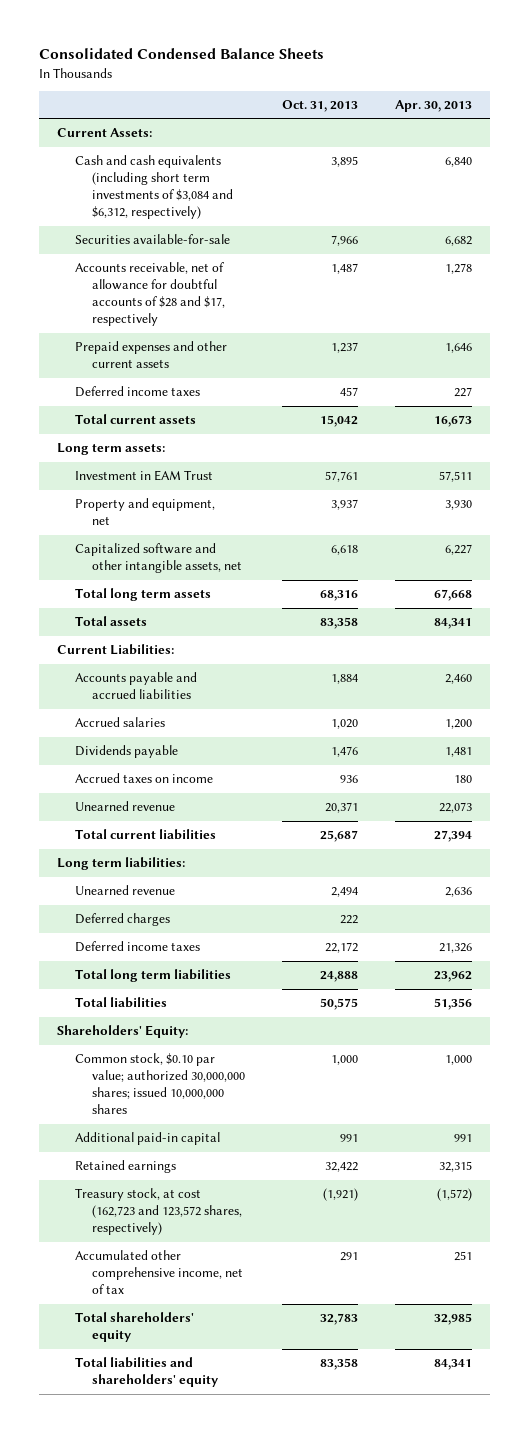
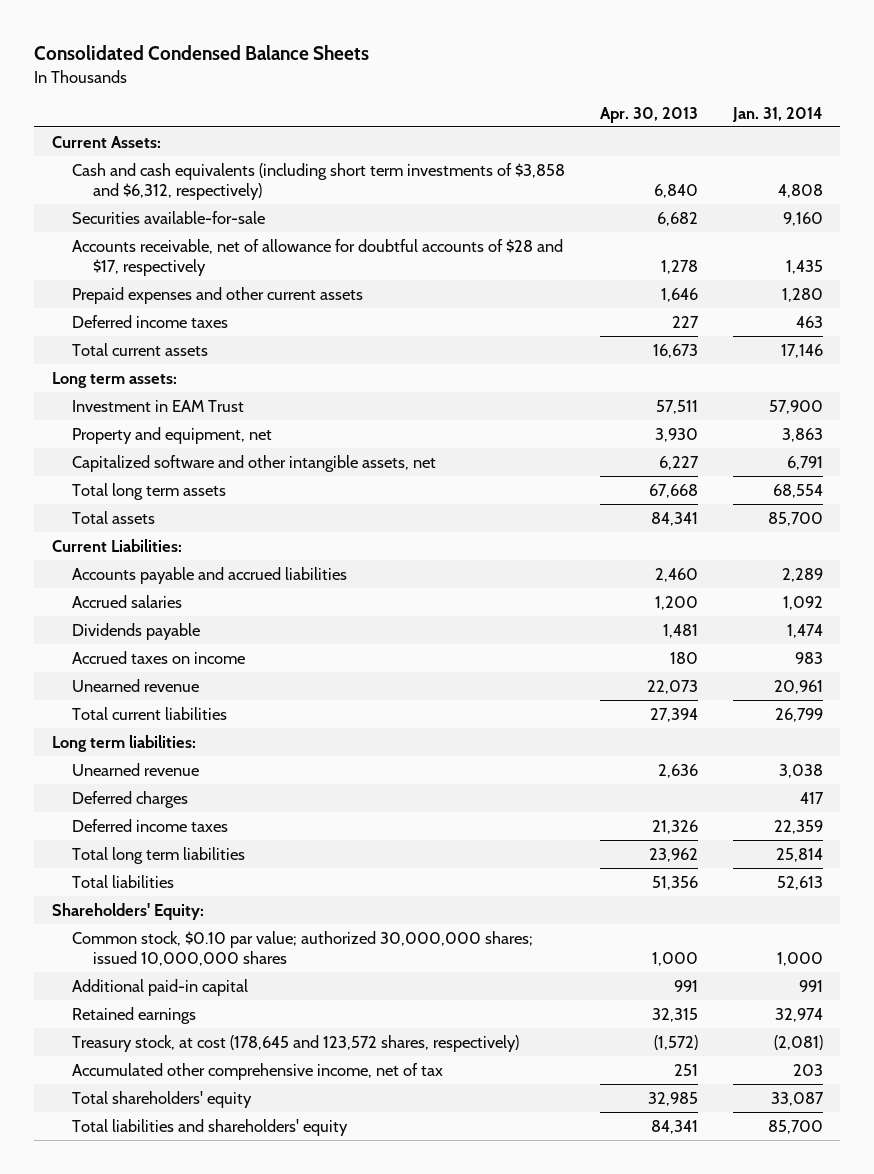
- | Oct. 31, 2013 | Apr. 30, 2013
+ | Apr. 30, 2013 | Jan. 31, 2014
- Cash and cash equivalents (including short term investments of $3,084 and $6,312, respectively) | 3,895 | 6,840
+ Cash and cash equivalents (including short term investments of $3,858 and $6,312, respectively) | 6,840 | 4,808
- Treasury stock, at cost (162,723 and 123,572 shares, respectively) | (1,921) | (1,572)
+ Treasury stock, at cost (178,645 and 123,572 shares, respectively) | (1,572) | (2,081)

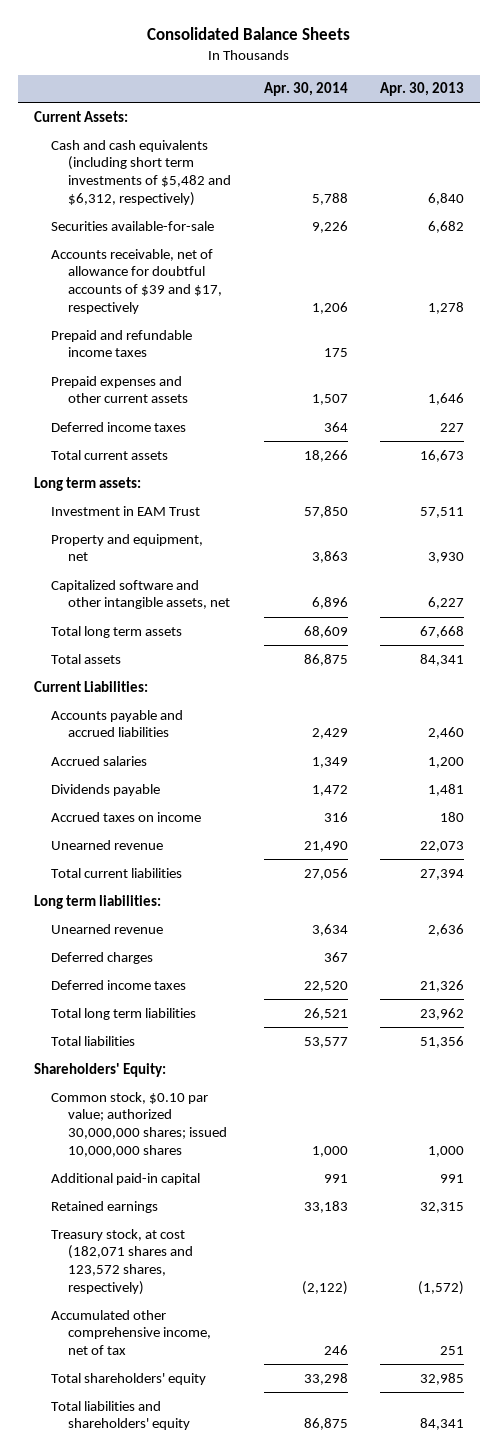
- Consolidated Condensed Balance Sheets
+ Consolidated Balance Sheets
- | Apr. 30, 2013 | Jan. 31, 2014
+ | Apr. 30, 2014 | Apr. 30, 2013
- Cash and cash equivalents (including short term investments of $3,858 and $6,312, respectively) | 6,840 | 4,808
+ Cash and cash equivalents (including short term investments of $5,482 and $6,312, respectively) | 5,788 | 6,840
- Accounts receivable, net of allowance for doubtful accounts of $28 and $17, respectively | 1,278 | 1,435
+ Accounts receivable, net of allowance for doubtful accounts of $39 and $17, respectively | 1,206 | 1,278
+ Prepaid and refundable income taxes | 175 |
- Treasury stock, at cost (178,645 and 123,572 shares, respectively) | (1,572) | (2,081)
+ Treasury stock, at cost (182,071 shares and 123,572 shares, respectively) | (2,122) | (1,572)

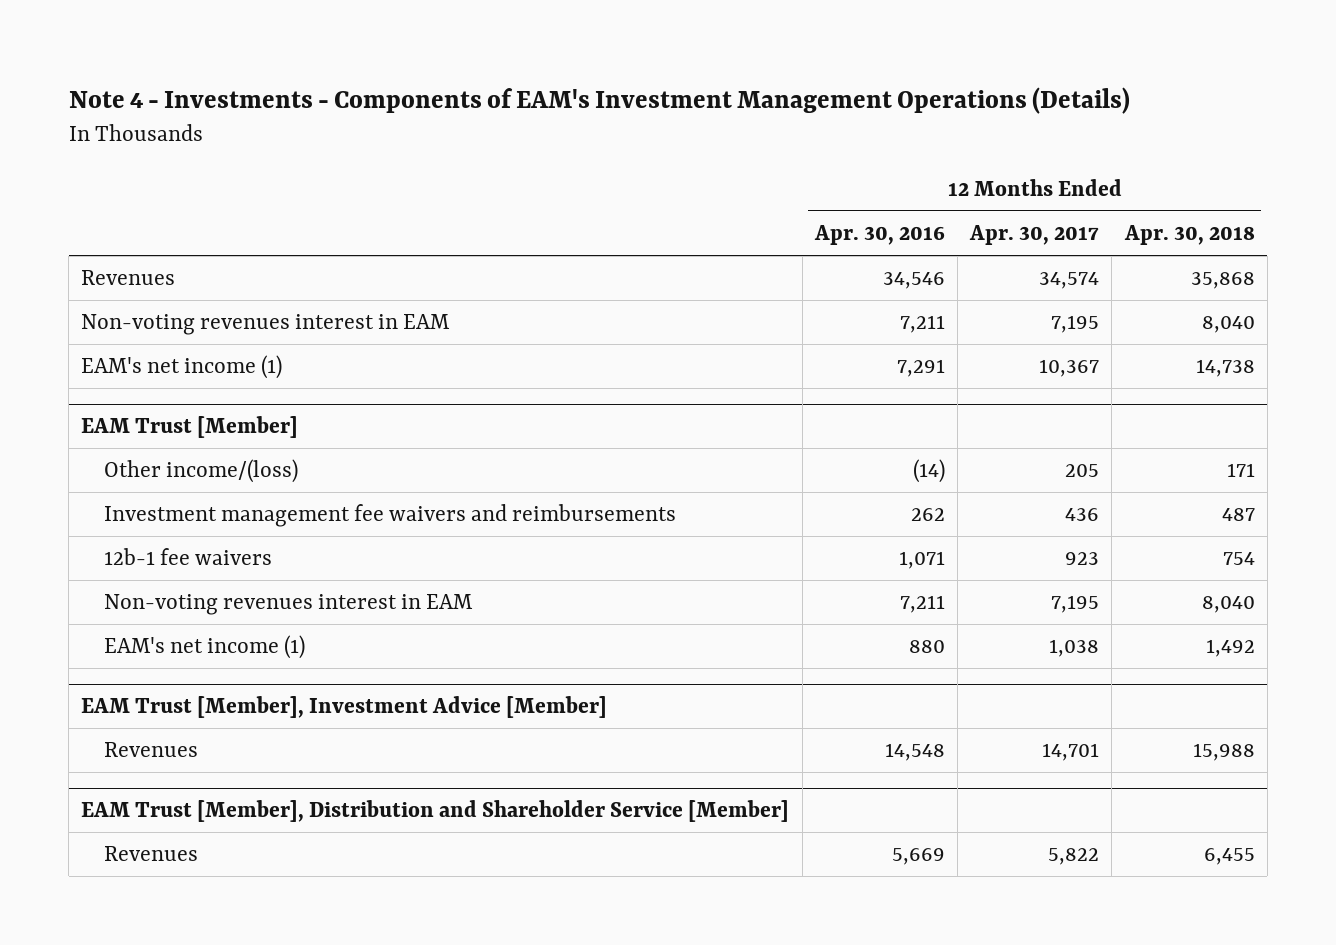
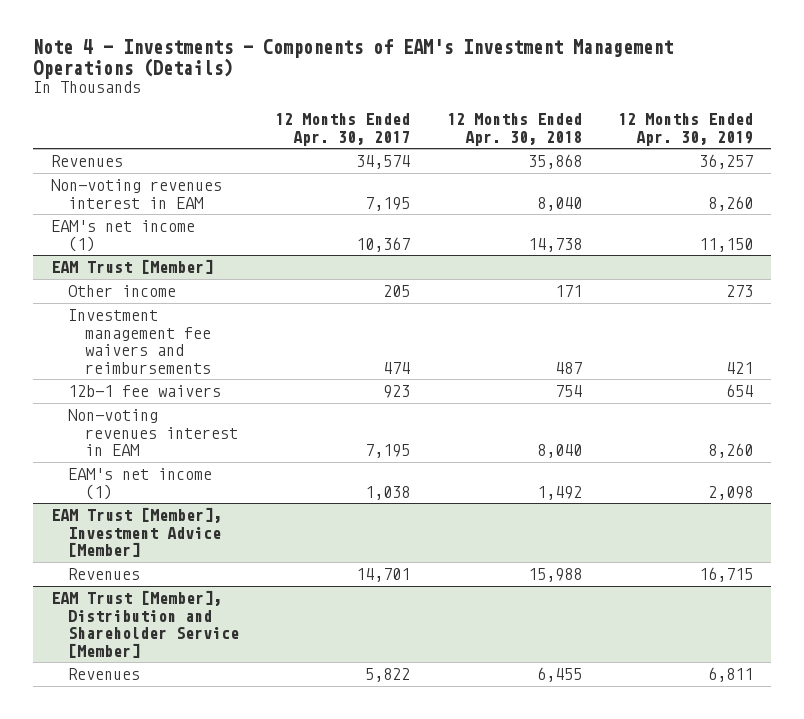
- | 12 Months Ended Apr. 30, 2016 | 12 Months Ended Apr. 30, 2017 | 12 Months Ended Apr. 30, 2018
+ | 12 Months Ended Apr. 30, 2017 | 12 Months Ended Apr. 30, 2018 | 12 Months Ended Apr. 30, 2019
@ EAM Trust [Member]
- Other income/(loss) | (14) | 205 | 171
- Investment management fee waivers and reimbursements | 262 | 436 | 487
+ Other income | 205 | 171 | 273
+ Investment management fee waivers and reimbursements | 474 | 487 | 421

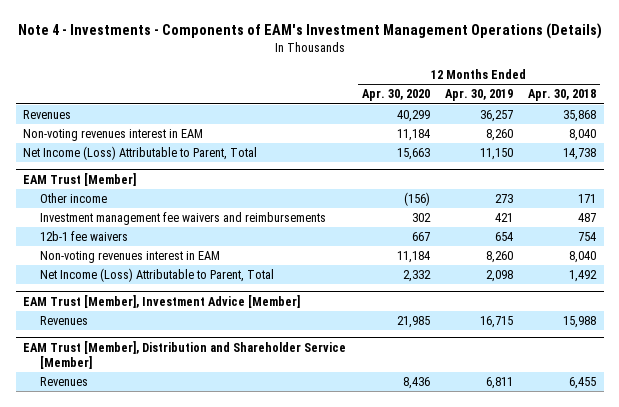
- | 12 Months Ended Apr. 30, 2017 | 12 Months Ended Apr. 30, 2018 | 12 Months Ended Apr. 30, 2019
+ | 12 Months Ended Apr. 30, 2020 | 12 Months Ended Apr. 30, 2019 | 12 Months Ended Apr. 30, 2018
- EAM's net income (1) | 10,367 | 14,738 | 11,150
+ Net Income (Loss) Attributable to Parent, Total | 15,663 | 11,150 | 14,738
@ EAM Trust [Member]
- EAM's net income (1) | 1,038 | 1,492 | 2,098
+ Net Income (Loss) Attributable to Parent, Total | 2,332 | 2,098 | 1,492

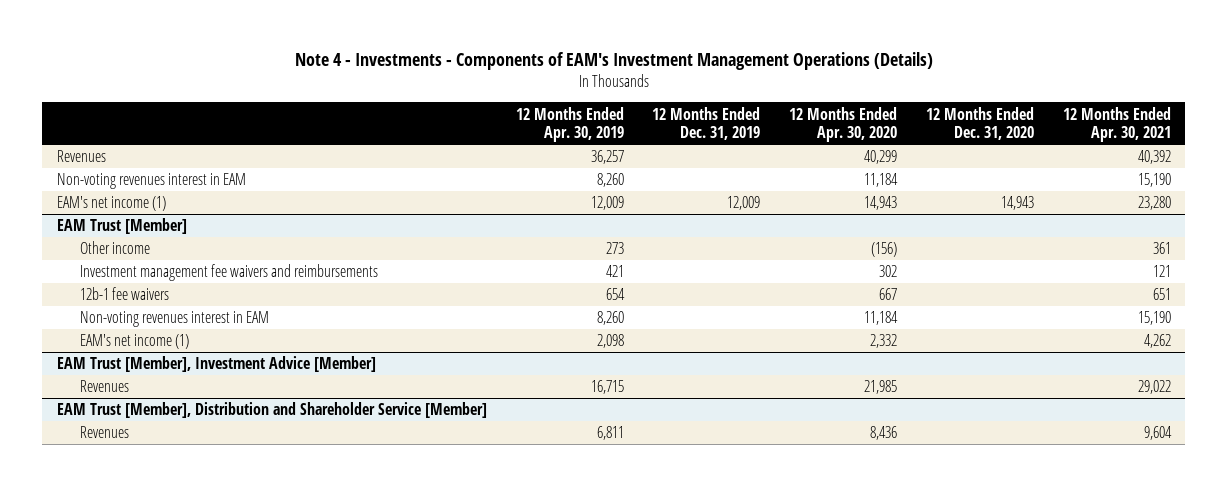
- | 12 Months Ended Apr. 30, 2020 | 12 Months Ended Apr. 30, 2019 | 12 Months Ended Apr. 30, 2018
+ | 12 Months Ended Apr. 30, 2019 | 12 Months Ended Dec. 31, 2019 | 12 Months Ended Apr. 30, 2020 | 12 Months Ended Dec. 31, 2020 | 12 Months Ended Apr. 30, 2021
- Net Income (Loss) Attributable to Parent, Total | 15,663 | 11,150 | 14,738
+ EAM's net income (1) | 12,009 | 12,009 | 14,943 | 14,943 | 23,280
@ EAM Trust [Member]
- Net Income (Loss) Attributable to Parent, Total | 2,332 | 2,098 | 1,492
+ EAM's net income (1) | 2,098 | | 2,332 | | 4,262

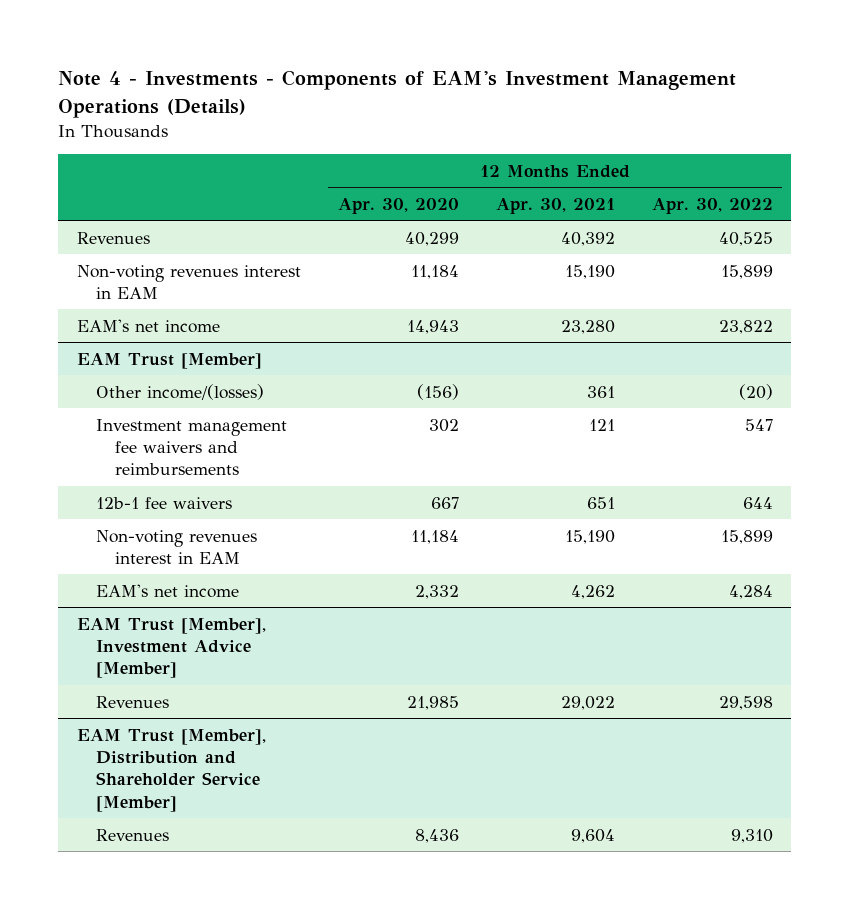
- | 12 Months Ended Apr. 30, 2019 | 12 Months Ended Dec. 31, 2019 | 12 Months Ended Apr. 30, 2020 | 12 Months Ended Dec. 31, 2020 | 12 Months Ended Apr. 30, 2021
+ | 12 Months Ended Apr. 30, 2020 | 12 Months Ended Apr. 30, 2021 | 12 Months Ended Apr. 30, 2022
- EAM's net income (1) | 12,009 | 12,009 | 14,943 | 14,943 | 23,280
+ EAM's net income | 14,943 | 23,280 | 23,822
@ EAM Trust [Member]
- Other income | 273 | | (156) | | 361
+ Other income/(losses) | (156) | 361 | (20)
- EAM's net income (1) | 2,098 | | 2,332 | | 4,262
+ EAM's net income | 2,332 | 4,262 | 4,284

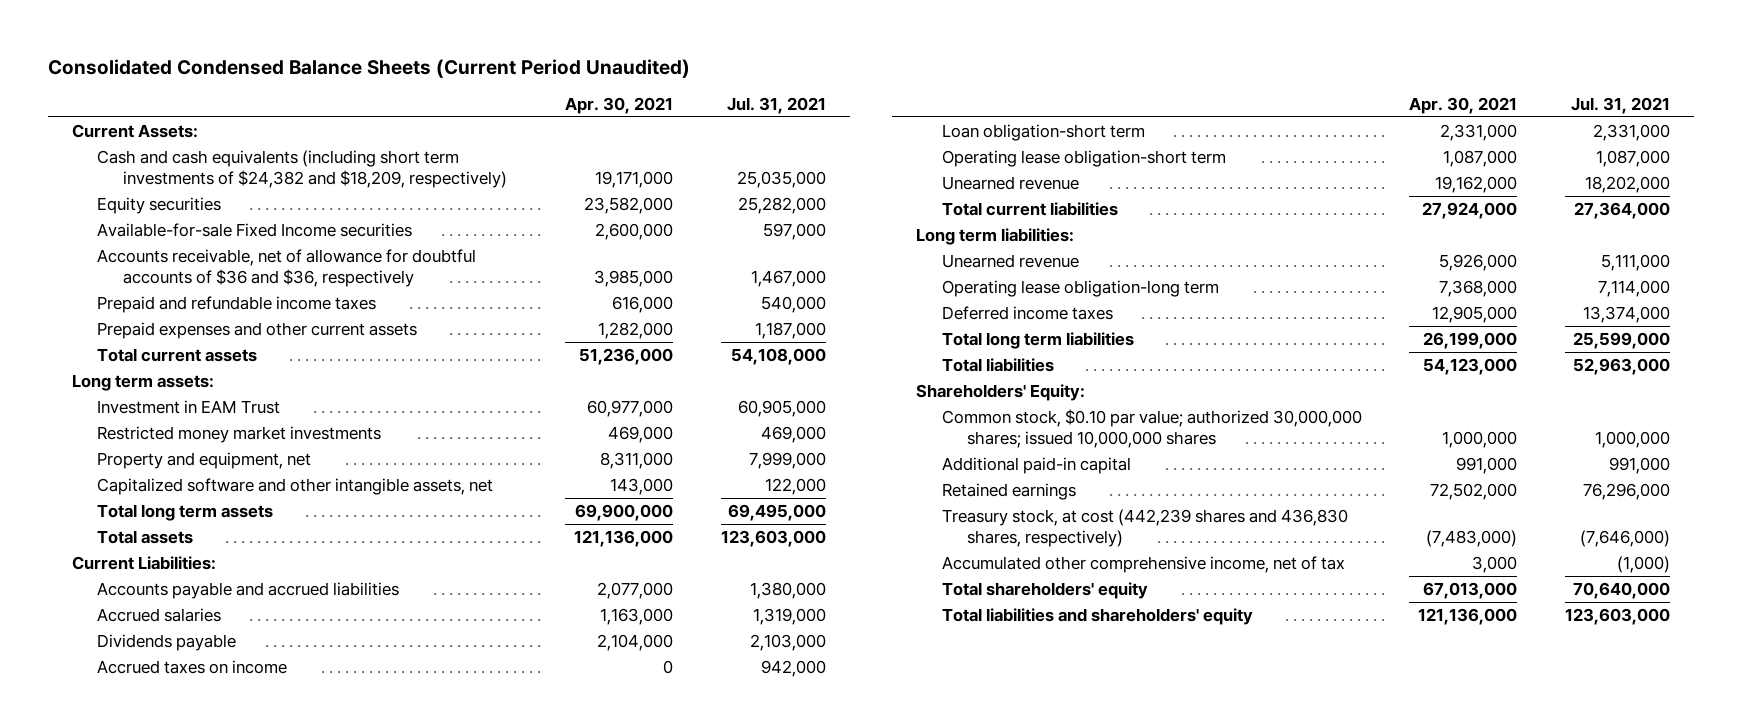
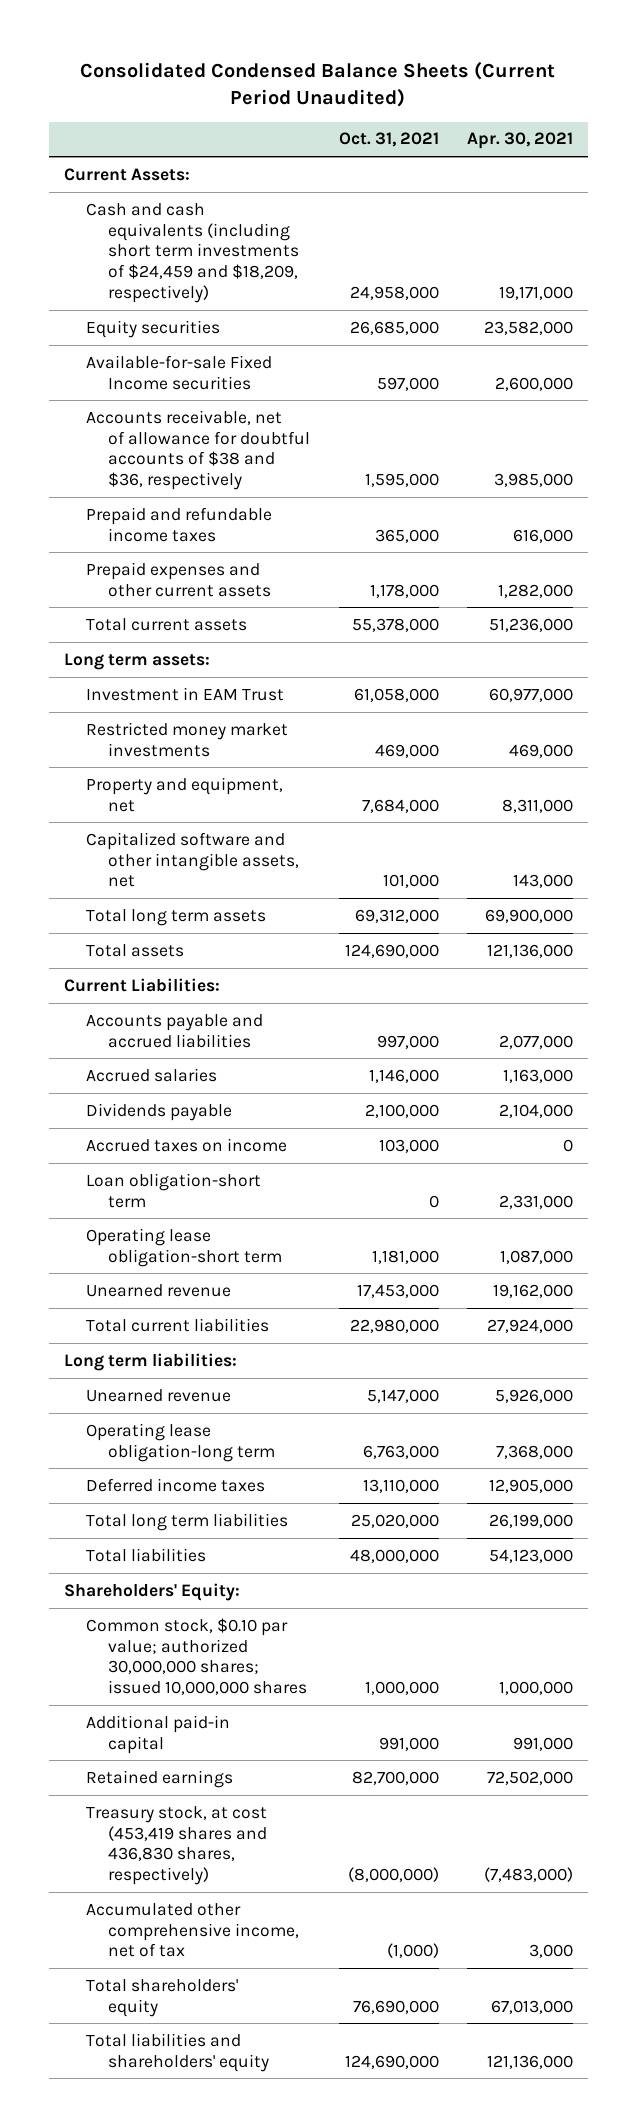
- | Apr. 30, 2021 | Jul. 31, 2021
+ | Oct. 31, 2021 | Apr. 30, 2021
- Cash and cash equivalents (including short term investments of $24,382 and $18,209, respectively) | 19,171,000 | 25,035,000
+ Cash and cash equivalents (including short term investments of $24,459 and $18,209, respectively) | 24,958,000 | 19,171,000
- Accounts receivable, net of allowance for doubtful accounts of $36 and $36, respectively | 3,985,000 | 1,467,000
+ Accounts receivable, net of allowance for doubtful accounts of $38 and $36, respectively | 1,595,000 | 3,985,000
- Treasury stock, at cost (442,239 shares and 436,830 shares, respectively) | (7,483,000) | (7,646,000)
+ Treasury stock, at cost (453,419 shares and 436,830 shares, respectively) | (8,000,000) | (7,483,000)

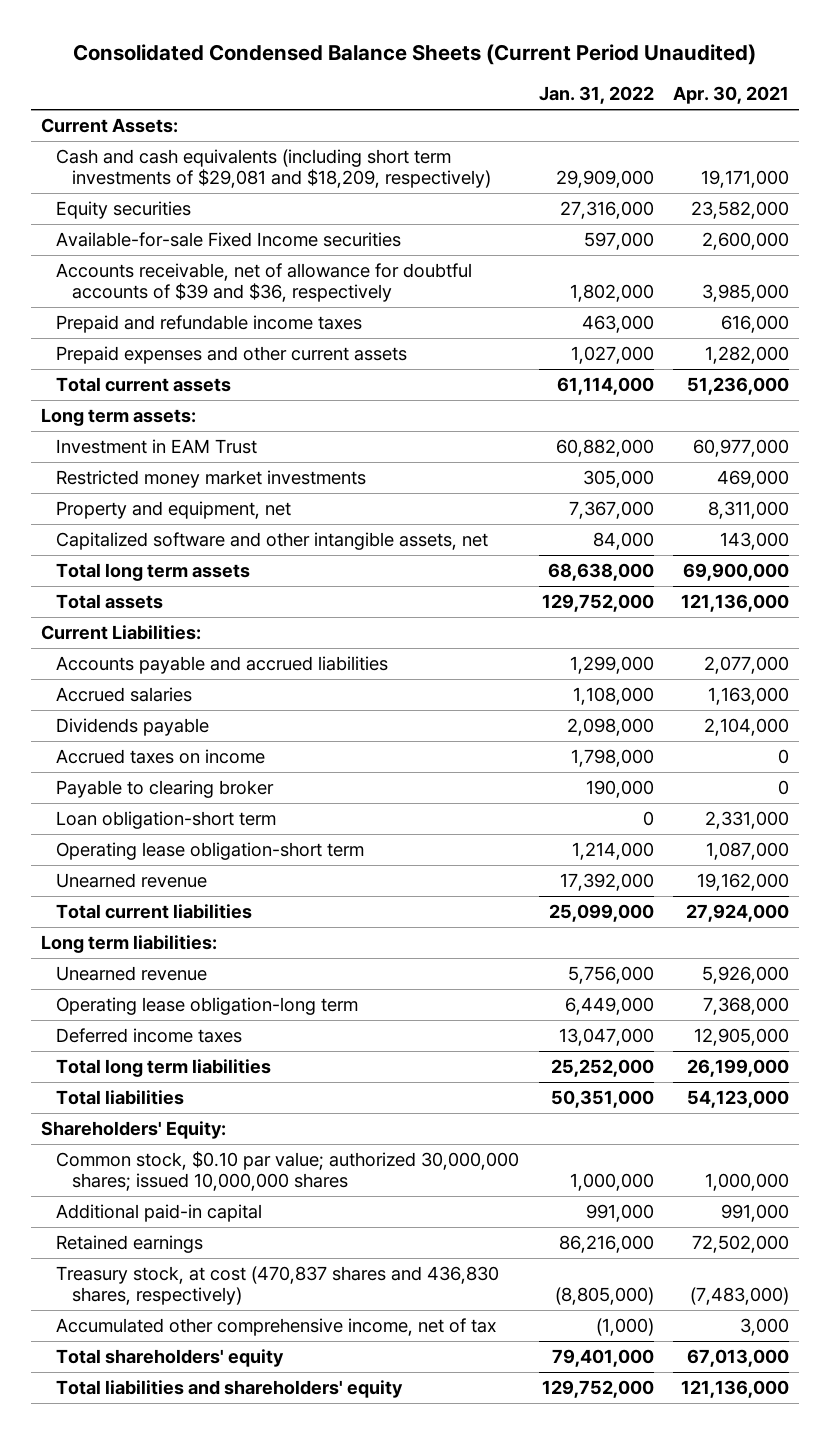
- | Oct. 31, 2021 | Apr. 30, 2021
+ | Jan. 31, 2022 | Apr. 30, 2021
- Cash and cash equivalents (including short term investments of $24,459 and $18,209, respectively) | 24,958,000 | 19,171,000
+ Cash and cash equivalents (including short term investments of $29,081 and $18,209, respectively) | 29,909,000 | 19,171,000
- Accounts receivable, net of allowance for doubtful accounts of $38 and $36, respectively | 1,595,000 | 3,985,000
+ Accounts receivable, net of allowance for doubtful accounts of $39 and $36, respectively | 1,802,000 | 3,985,000
+ Payable to clearing broker | 190,000 | 0
- Treasury stock, at cost (453,419 shares and 436,830 shares, respectively) | (8,000,000) | (7,483,000)
+ Treasury stock, at cost (470,837 shares and 436,830 shares, respectively) | (8,805,000) | (7,483,000)

